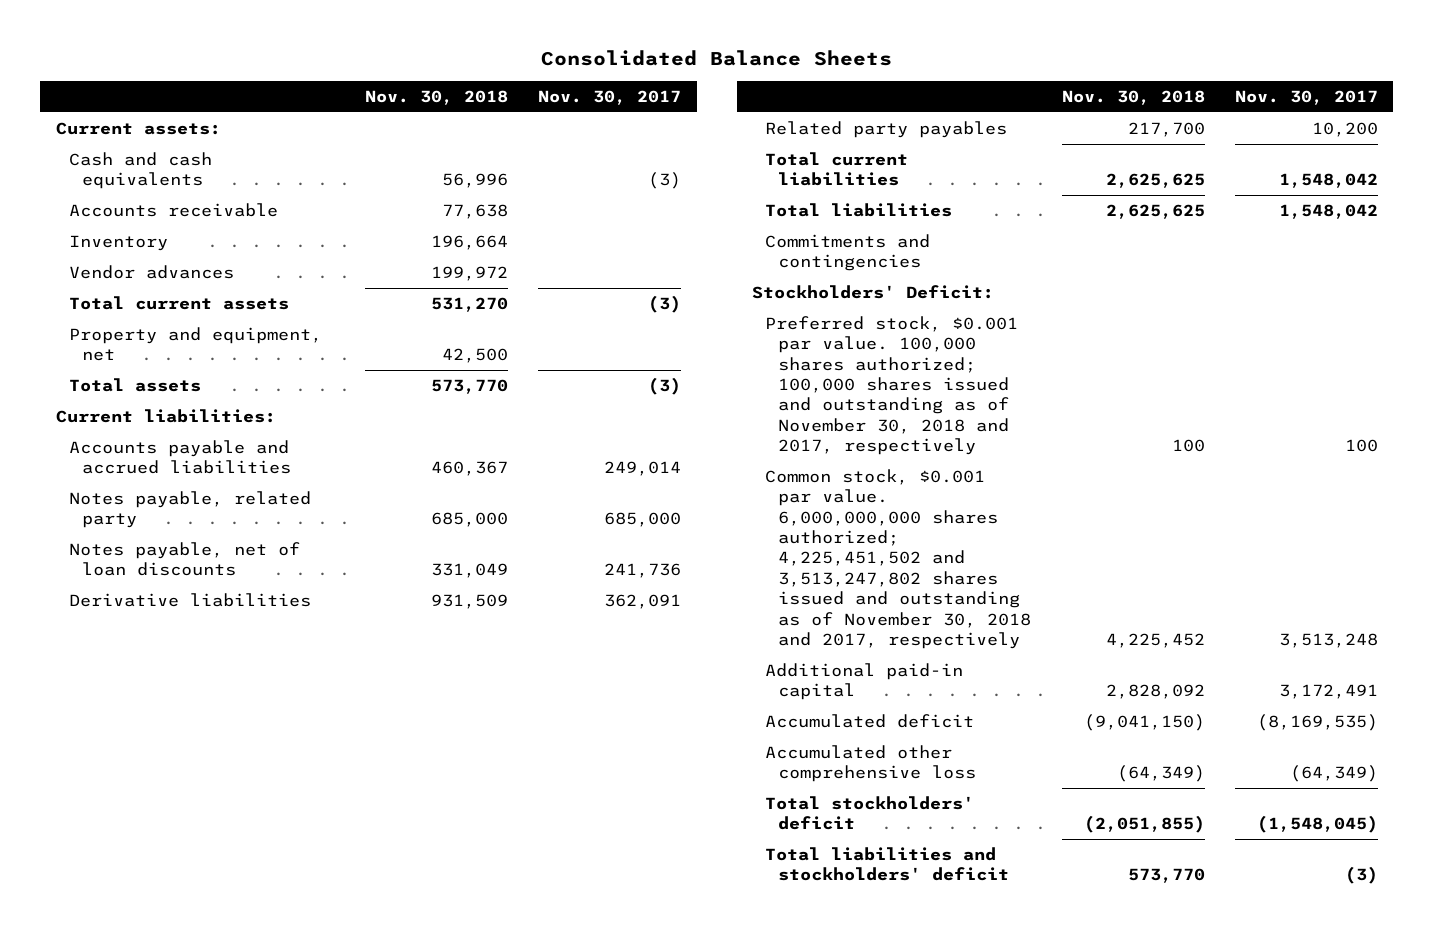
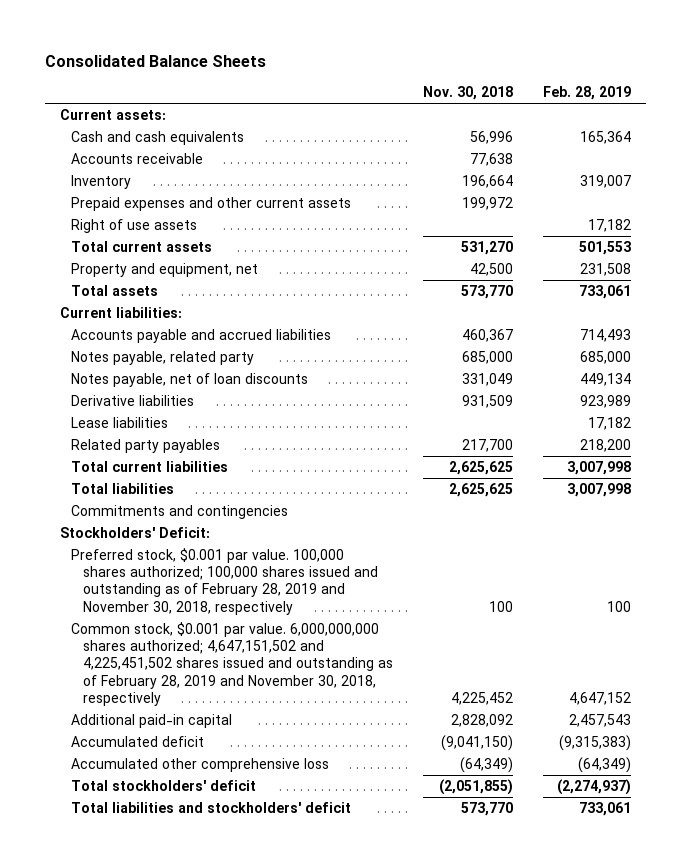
- | Nov. 30, 2018 | Nov. 30, 2017
+ | Nov. 30, 2018 | Feb. 28, 2019
- Vendor advances | 199,972 |
+ Prepaid expenses and other current assets | 199,972 |
+ Right of use assets | | 17,182
+ Lease liabilities | | 17,182
- Preferred stock, $0.001 par value. 100,000 shares authorized; 100,000 shares issued and outstanding as of November 30, 2018 and 2017, respectively | 100 | 100
- Common stock, $0.001 par value. 6,000,000,000 shares authorized; 4,225,451,502 and 3,513,247,802 shares issued and outstanding as of November 30, 2018 and 2017, respectively | 4,225,452 | 3,513,248
+ Preferred stock, $0.001 par value. 100,000 shares authorized; 100,000 shares issued and outstanding as of February 28, 2019 and November 30, 2018, respectively | 100 | 100
+ Common stock, $0.001 par value. 6,000,000,000 shares authorized; 4,647,151,502 and 4,225,451,502 shares issued and outstanding as of February 28, 2019 and November 30, 2018, respectively | 4,225,452 | 4,647,152

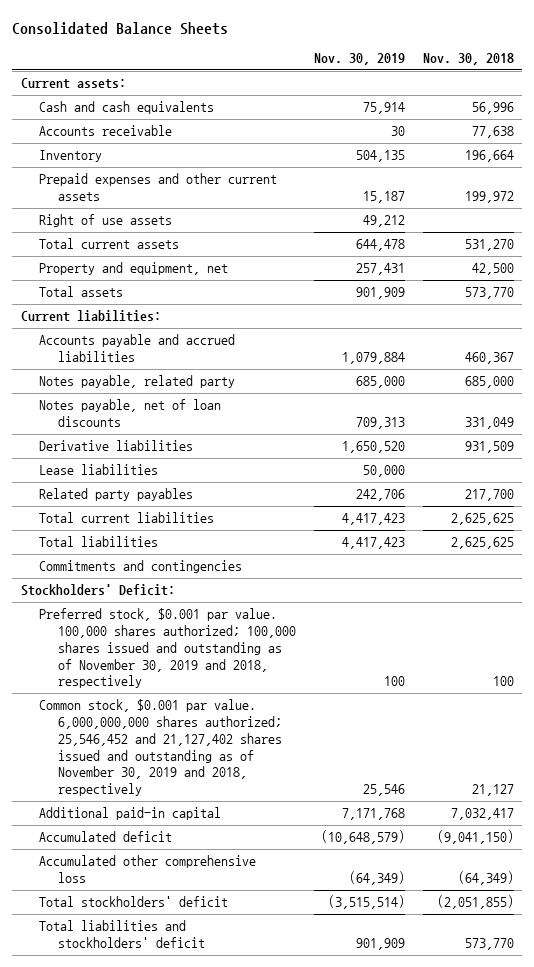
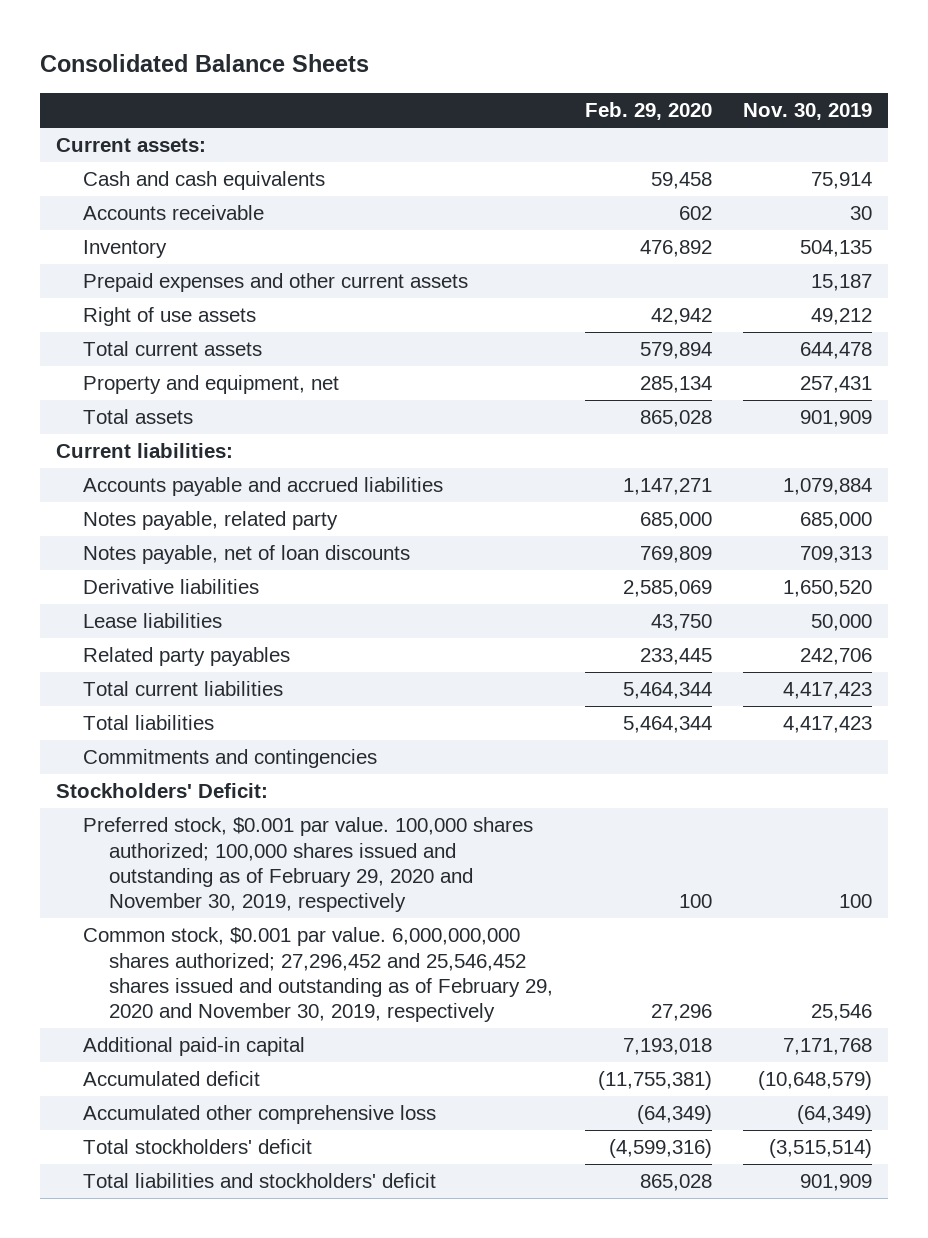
- | Nov. 30, 2019 | Nov. 30, 2018
+ | Feb. 29, 2020 | Nov. 30, 2019
- Preferred stock, $0.001 par value. 100,000 shares authorized; 100,000 shares issued and outstanding as of November 30, 2019 and 2018, respectively | 100 | 100
- Common stock, $0.001 par value. 6,000,000,000 shares authorized; 25,546,452 and 21,127,402 shares issued and outstanding as of November 30, 2019 and 2018, respectively | 25,546 | 21,127
+ Preferred stock, $0.001 par value. 100,000 shares authorized; 100,000 shares issued and outstanding as of February 29, 2020 and November 30, 2019, respectively | 100 | 100
+ Common stock, $0.001 par value. 6,000,000,000 shares authorized; 27,296,452 and 25,546,452 shares issued and outstanding as of February 29, 2020 and November 30, 2019, respectively | 27,296 | 25,546

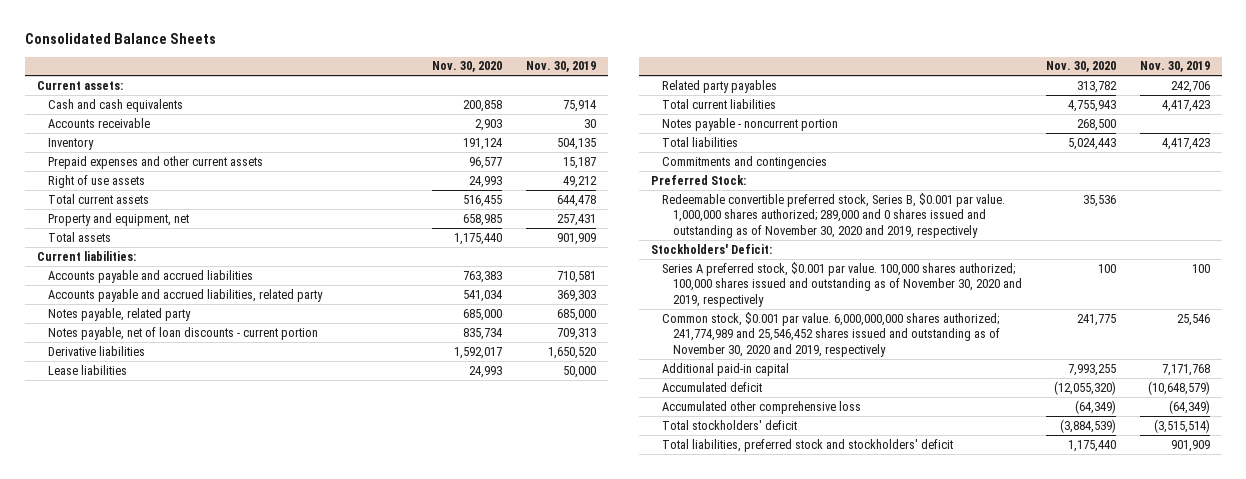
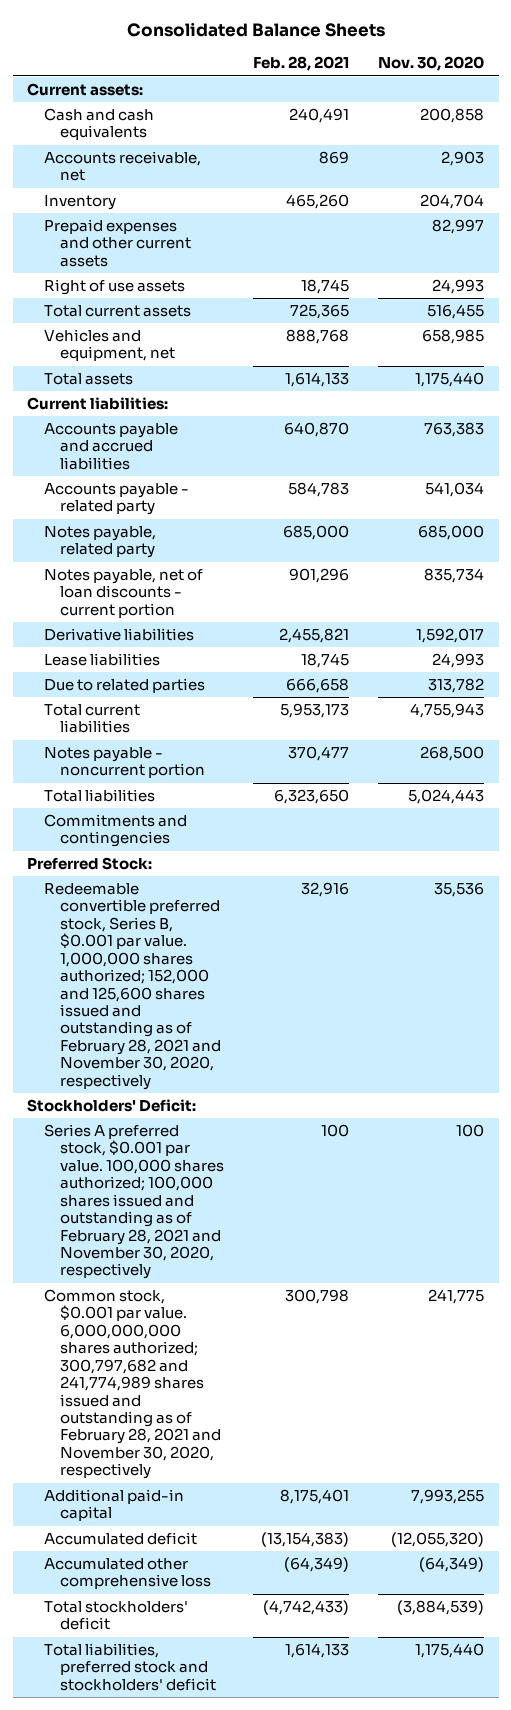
- | Nov. 30, 2020 | Nov. 30, 2019
+ | Feb. 28, 2021 | Nov. 30, 2020
- Accounts receivable | 2,903 | 30
- Inventory | 191,124 | 504,135
- Prepaid expenses and other current assets | 96,577 | 15,187
+ Accounts receivable, net | 869 | 2,903
+ Inventory | 465,260 | 204,704
+ Prepaid expenses and other current assets | | 82,997
- Property and equipment, net | 658,985 | 257,431
+ Vehicles and equipment, net | 888,768 | 658,985
- Accounts payable and accrued liabilities, related party | 541,034 | 369,303
+ Accounts payable - related party | 584,783 | 541,034
- Related party payables | 313,782 | 242,706
+ Due to related parties | 666,658 | 313,782
- Redeemable convertible preferred stock, Series B, $0.001 par value. 1,000,000 shares authorized; 289,000 and 0 shares issued and outstanding as of November 30, 2020 and 2019, respectively | 35,536 |
+ Redeemable convertible preferred stock, Series B, $0.001 par value. 1,000,000 shares authorized; 152,000 and 125,600 shares issued and outstanding as of February 28, 2021 and November 30, 2020, respectively | 32,916 | 35,536
- Series A preferred stock, $0.001 par value. 100,000 shares authorized; 100,000 shares issued and outstanding as of November 30, 2020 and 2019, respectively | 100 | 100
- Common stock, $0.001 par value. 6,000,000,000 shares authorized; 241,774,989 and 25,546,452 shares issued and outstanding as of November 30, 2020 and 2019, respectively | 241,775 | 25,546
+ Series A preferred stock, $0.001 par value. 100,000 shares authorized; 100,000 shares issued and outstanding as of February 28, 2021 and November 30, 2020, respectively | 100 | 100
+ Common stock, $0.001 par value. 6,000,000,000 shares authorized; 300,797,682 and 241,774,989 shares issued and outstanding as of February 28, 2021 and November 30, 2020, respectively | 300,798 | 241,775

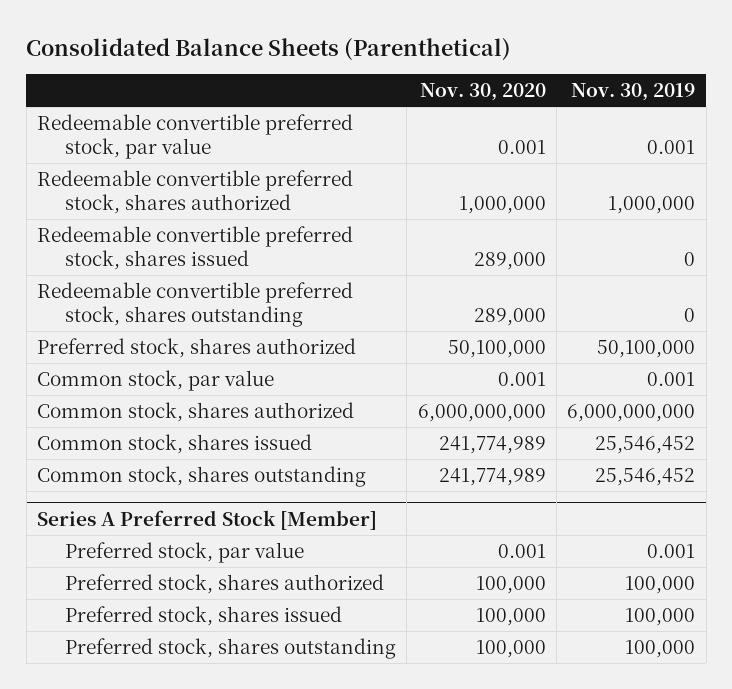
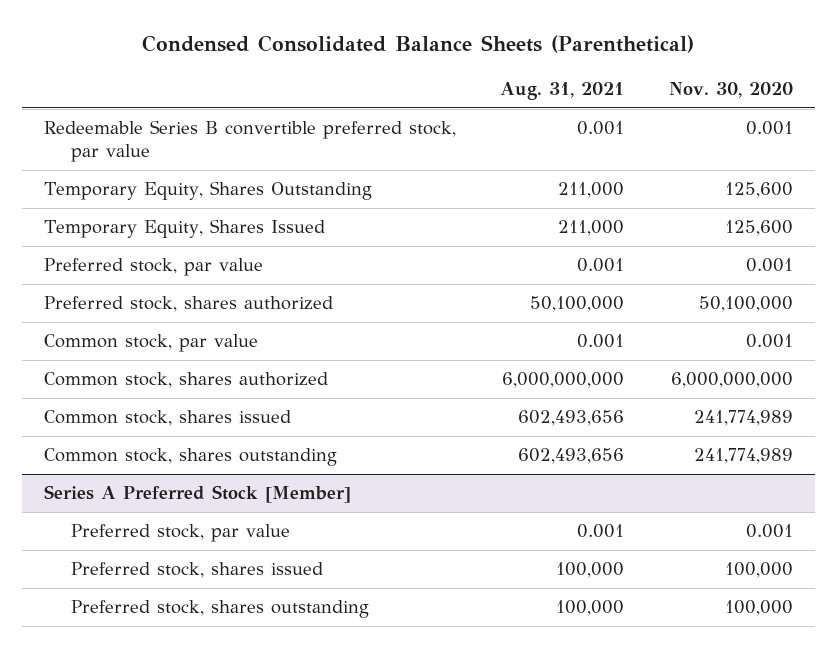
- Consolidated Balance Sheets (Parenthetical)
+ Condensed Consolidated Balance Sheets (Parenthetical)
- | Nov. 30, 2020 | Nov. 30, 2019
+ | Aug. 31, 2021 | Nov. 30, 2020
- Redeemable convertible preferred stock, par value | 0.001 | 0.001
- Redeemable convertible preferred stock, shares authorized | 1,000,000 | 1,000,000
- Redeemable convertible preferred stock, shares issued | 289,000 | 0
- Redeemable convertible preferred stock, shares outstanding | 289,000 | 0
+ Redeemable Series B convertible preferred stock, par value | 0.001 | 0.001
+ Temporary Equity, Shares Outstanding | 211,000 | 125,600
+ Temporary Equity, Shares Issued | 211,000 | 125,600
+ Preferred stock, par value | 0.001 | 0.001
@ Series A Preferred Stock [Member]
- Preferred stock, shares authorized | 100,000 | 100,000

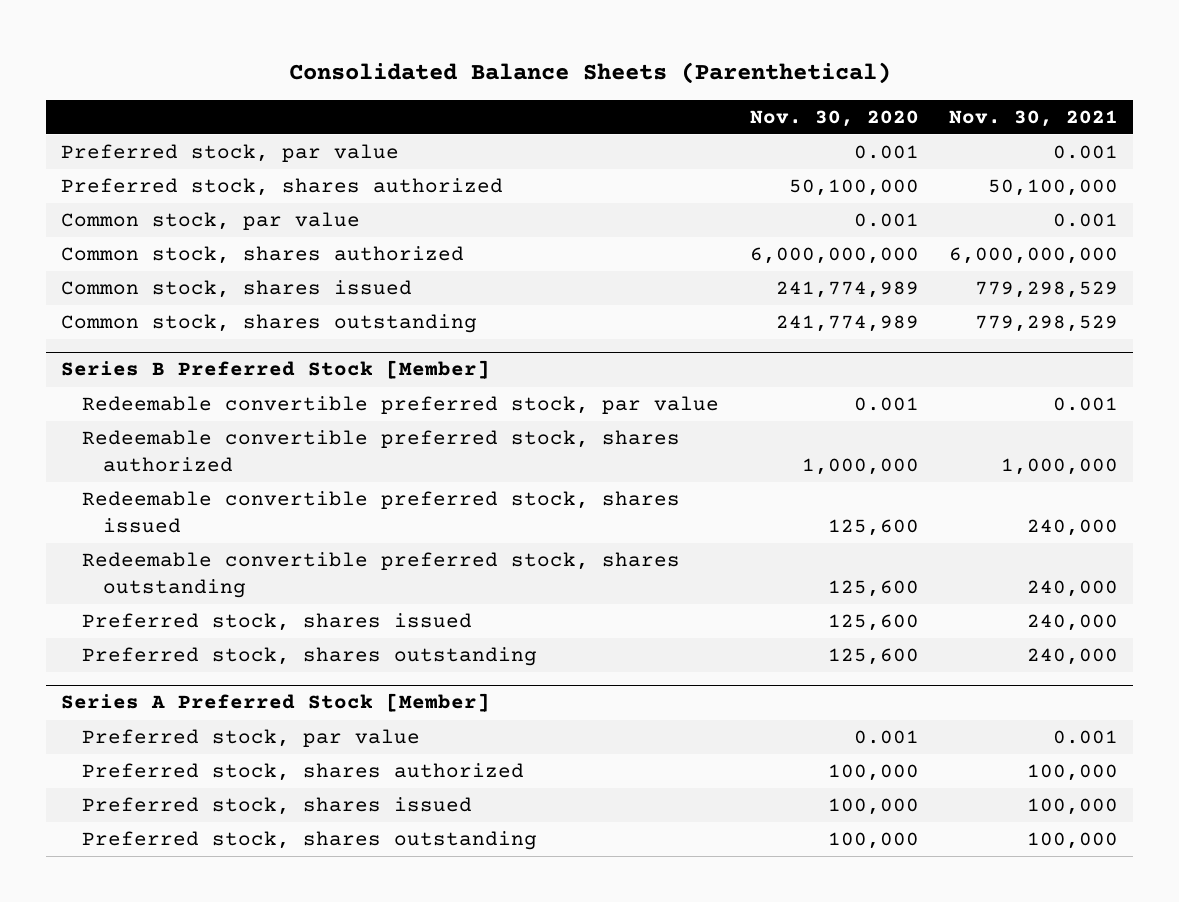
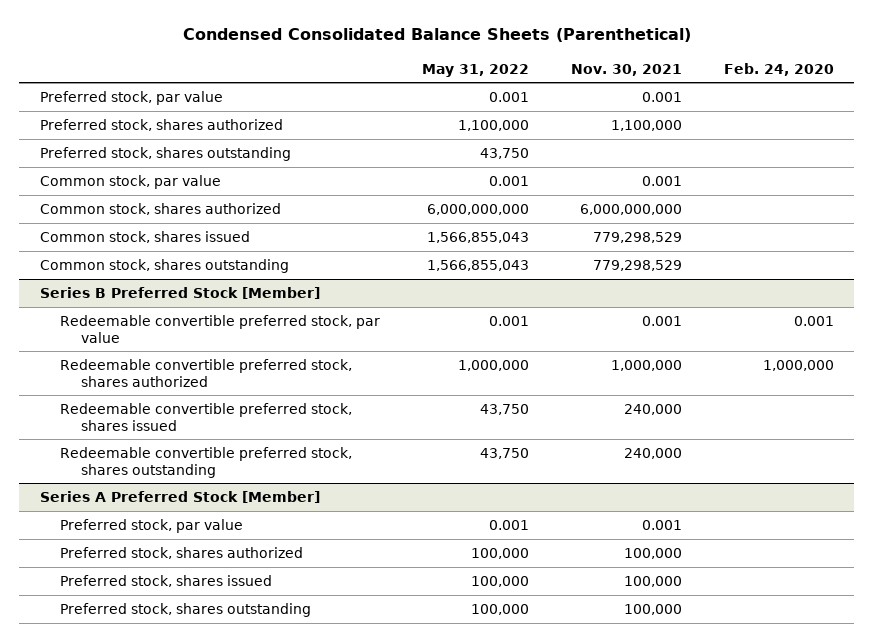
- Consolidated Balance Sheets (Parenthetical)
+ Condensed Consolidated Balance Sheets (Parenthetical)
- | Nov. 30, 2020 | Nov. 30, 2021
+ | May 31, 2022 | Nov. 30, 2021 | Feb. 24, 2020
- Preferred stock, shares authorized | 50,100,000 | 50,100,000
+ Preferred stock, shares authorized | 1,100,000 | 1,100,000 |
+ Preferred stock, shares outstanding | 43,750 | |
@ Series B Preferred Stock [Member]
- Preferred stock, shares issued | 125,600 | 240,000
- Preferred stock, shares outstanding | 125,600 | 240,000

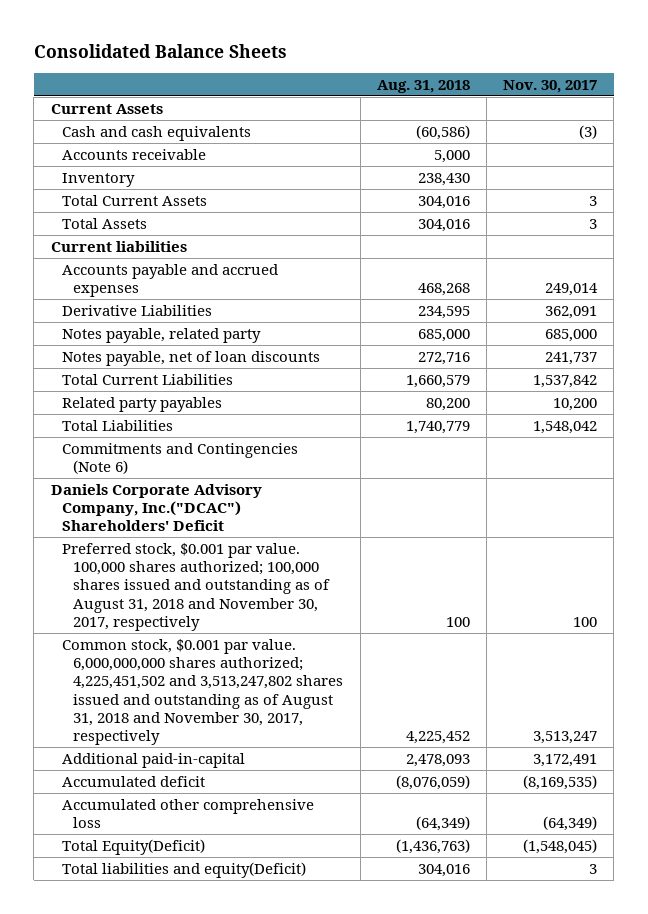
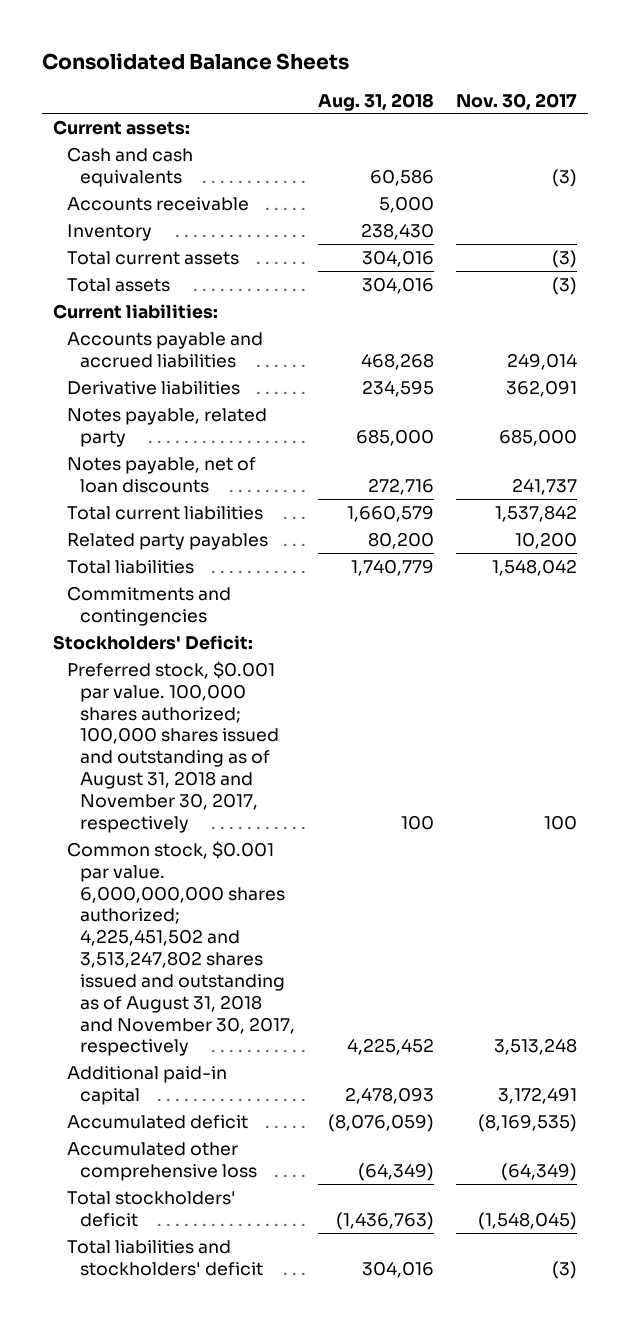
- Current Assets
- Cash and cash equivalents | (60,586) | (3)
+ Current assets:
+ Cash and cash equivalents | 60,586 | (3)
- Total Current Assets | 304,016 | 3
- Total Assets | 304,016 | 3
- Current liabilities
- Accounts payable and accrued expenses | 468,268 | 249,014
- Derivative Liabilities | 234,595 | 362,091
+ Total current assets | 304,016 | (3)
+ Total assets | 304,016 | (3)
+ Current liabilities:
+ Accounts payable and accrued liabilities | 468,268 | 249,014
+ Derivative liabilities | 234,595 | 362,091
- Total Current Liabilities | 1,660,579 | 1,537,842
+ Total current liabilities | 1,660,579 | 1,537,842
- Total Liabilities | 1,740,779 | 1,548,042
- Commitments and Contingencies (Note 6)
- Daniels Corporate Advisory Company, Inc.("DCAC") Shareholders' Deficit
+ Total liabilities | 1,740,779 | 1,548,042
+ Commitments and contingencies
+ Stockholders' Deficit:
- Common stock, $0.001 par value. 6,000,000,000 shares authorized; 4,225,451,502 and 3,513,247,802 shares issued and outstanding as of August 31, 2018 and November 30, 2017, respectively | 4,225,452 | 3,513,247
- Additional paid-in-capital | 2,478,093 | 3,172,491
+ Common stock, $0.001 par value. 6,000,000,000 shares authorized; 4,225,451,502 and 3,513,247,802 shares issued and outstanding as of August 31, 2018 and November 30, 2017, respectively | 4,225,452 | 3,513,248
+ Additional paid-in capital | 2,478,093 | 3,172,491
- Total Equity(Deficit) | (1,436,763) | (1,548,045)
- Total liabilities and equity(Deficit) | 304,016 | 3
+ Total stockholders' deficit | (1,436,763) | (1,548,045)
+ Total liabilities and stockholders' deficit | 304,016 | (3)

